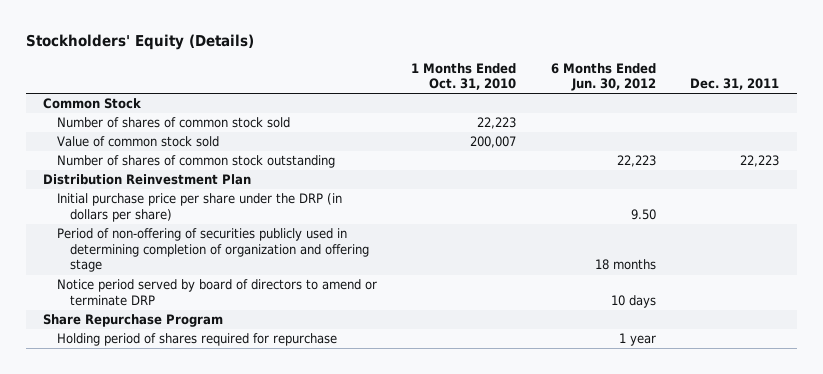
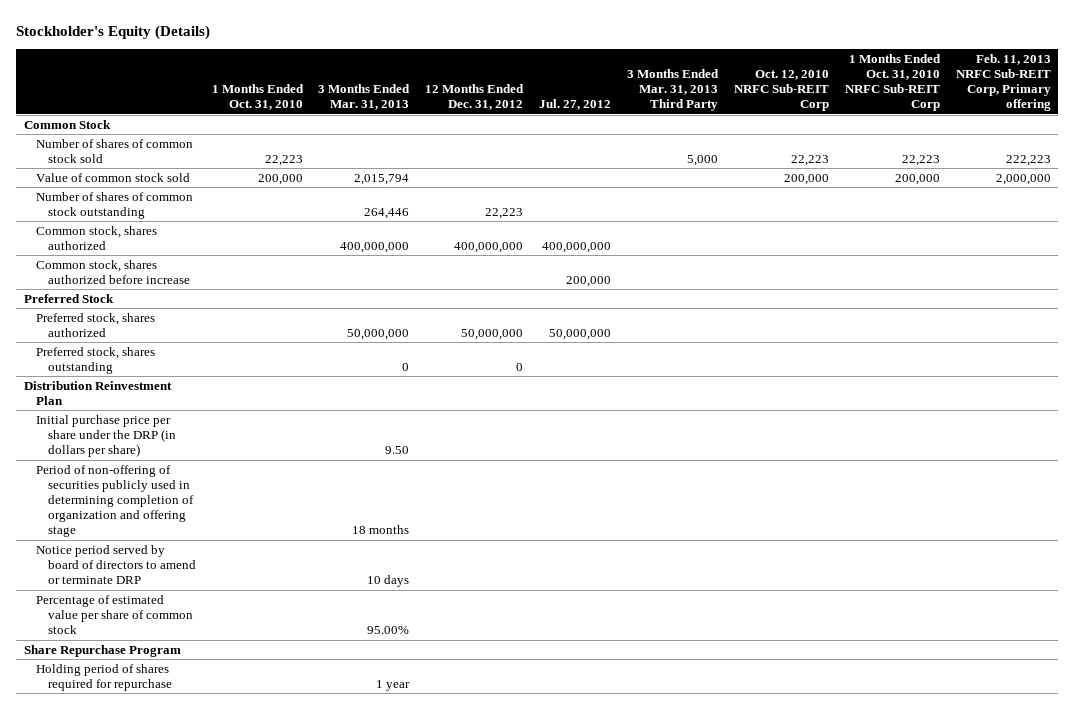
- Stockholders' Equity (Details)
+ Stockholder's Equity (Details)
- | 1 Months Ended Oct. 31, 2010 | 6 Months Ended Jun. 30, 2012 | Dec. 31, 2011
+ | 1 Months Ended Oct. 31, 2010 | 3 Months Ended Mar. 31, 2013 | 12 Months Ended Dec. 31, 2012 | Jul. 27, 2012 | 3 Months Ended Mar. 31, 2013 Third Party | Oct. 12, 2010 NRFC Sub-REIT Corp | 1 Months Ended Oct. 31, 2010 NRFC Sub-REIT Corp | Feb. 11, 2013 NRFC Sub-REIT Corp, Primary offering
- Value of common stock sold | 200,007 | |
+ Value of common stock sold | 200,000 | 2,015,794 | | | | 200,000 | 200,000 | 2,000,000
+ Common stock, shares authorized | | 400,000,000 | 400,000,000 | 400,000,000 | | | |
+ Common stock, shares authorized before increase | | | | 200,000 | | | |
+ Preferred Stock
+ Preferred stock, shares authorized | | 50,000,000 | 50,000,000 | 50,000,000 | | | |
+ Preferred stock, shares outstanding | | 0 | 0 | | | | |
+ Percentage of estimated value per share of common stock | | 95.00% | | | | | |

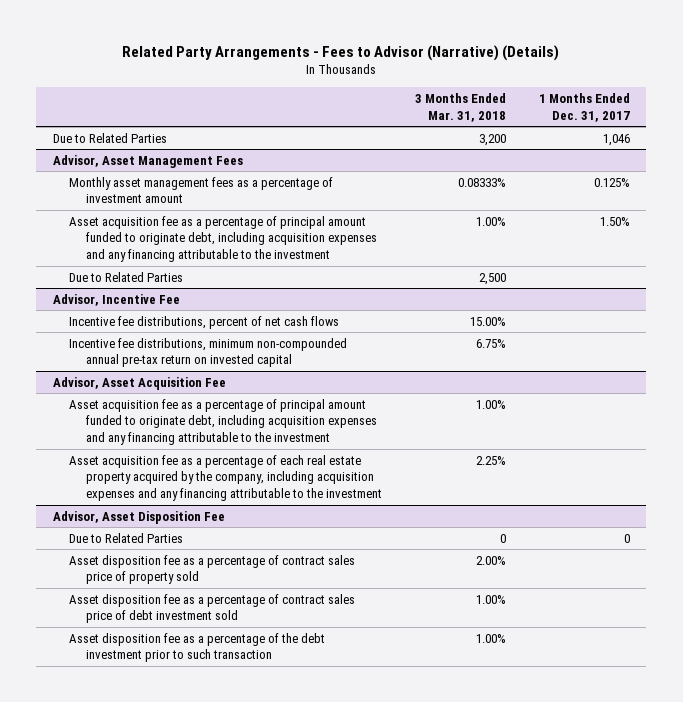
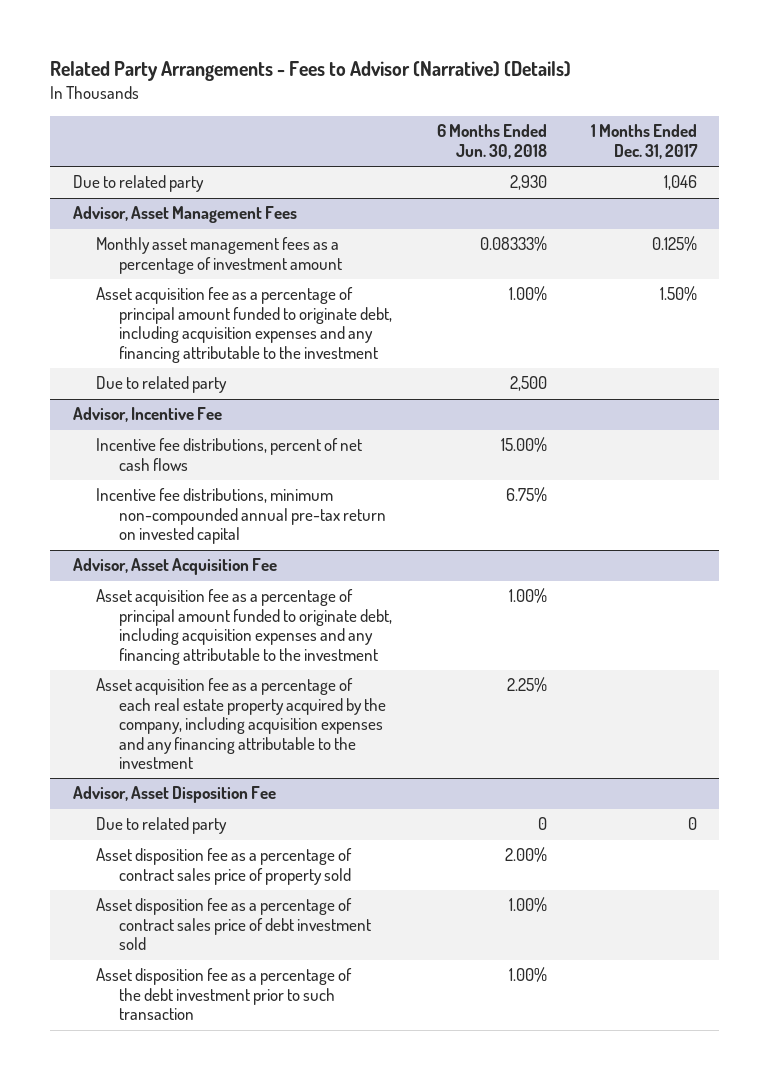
- | 3 Months Ended Mar. 31, 2018 | 1 Months Ended Dec. 31, 2017
+ | 6 Months Ended Jun. 30, 2018 | 1 Months Ended Dec. 31, 2017
- Due to Related Parties | 3,200 | 1,046
+ Due to related party | 2,930 | 1,046
@ Advisor, Asset Management Fees
- Due to Related Parties | 2,500 |
+ Due to related party | 2,500 |
@ Advisor, Asset Disposition Fee
- Due to Related Parties | 0 | 0
+ Due to related party | 0 | 0

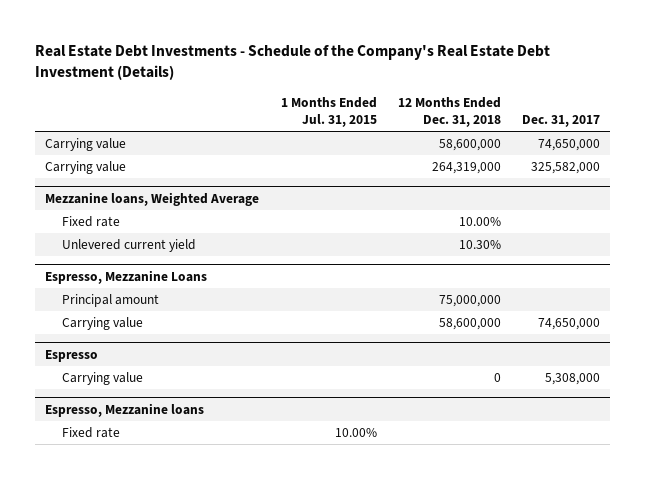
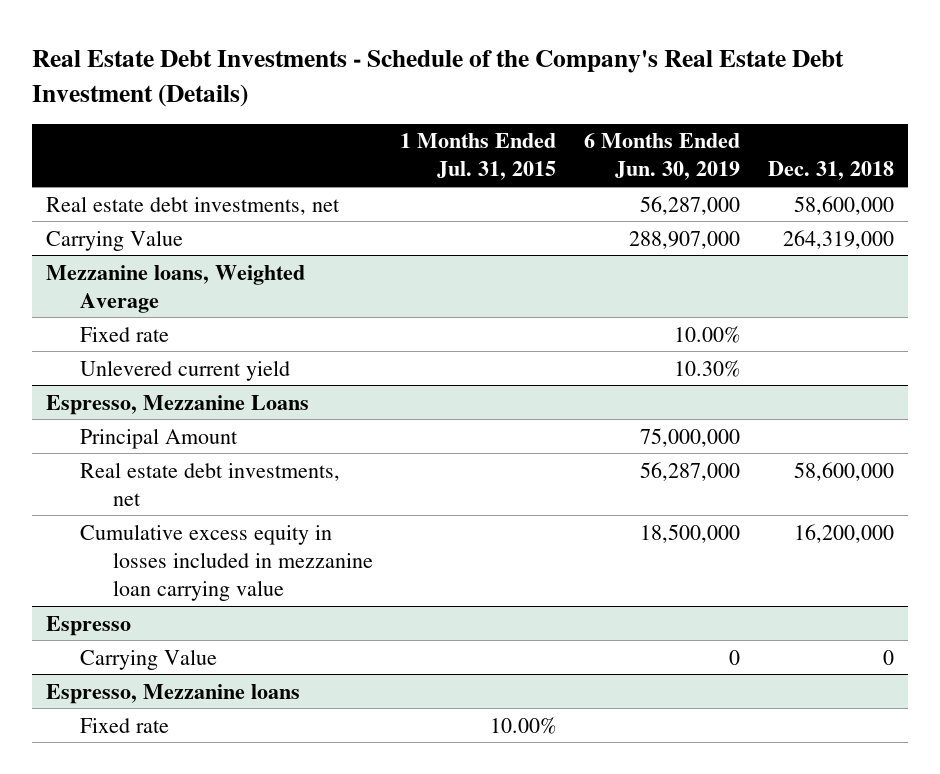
- | 1 Months Ended Jul. 31, 2015 | 12 Months Ended Dec. 31, 2018 | Dec. 31, 2017
+ | 1 Months Ended Jul. 31, 2015 | 6 Months Ended Jun. 30, 2019 | Dec. 31, 2018
- Carrying value | | 58,600,000 | 74,650,000
- Carrying value | | 264,319,000 | 325,582,000
+ Real estate debt investments, net | | 56,287,000 | 58,600,000
+ Carrying Value | | 288,907,000 | 264,319,000
@ Espresso, Mezzanine Loans
- Principal amount | | 75,000,000 |
- Carrying value | | 58,600,000 | 74,650,000
+ Principal Amount | | 75,000,000 |
+ Real estate debt investments, net | | 56,287,000 | 58,600,000
+ Cumulative excess equity in losses included in mezzanine loan carrying value | | 18,500,000 | 16,200,000
@ Espresso
- Carrying value | | 0 | 5,308,000
+ Carrying Value | | 0 | 0

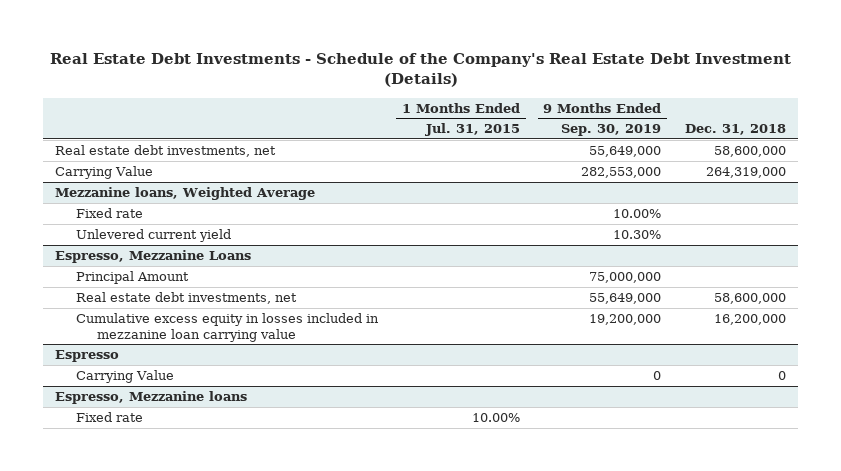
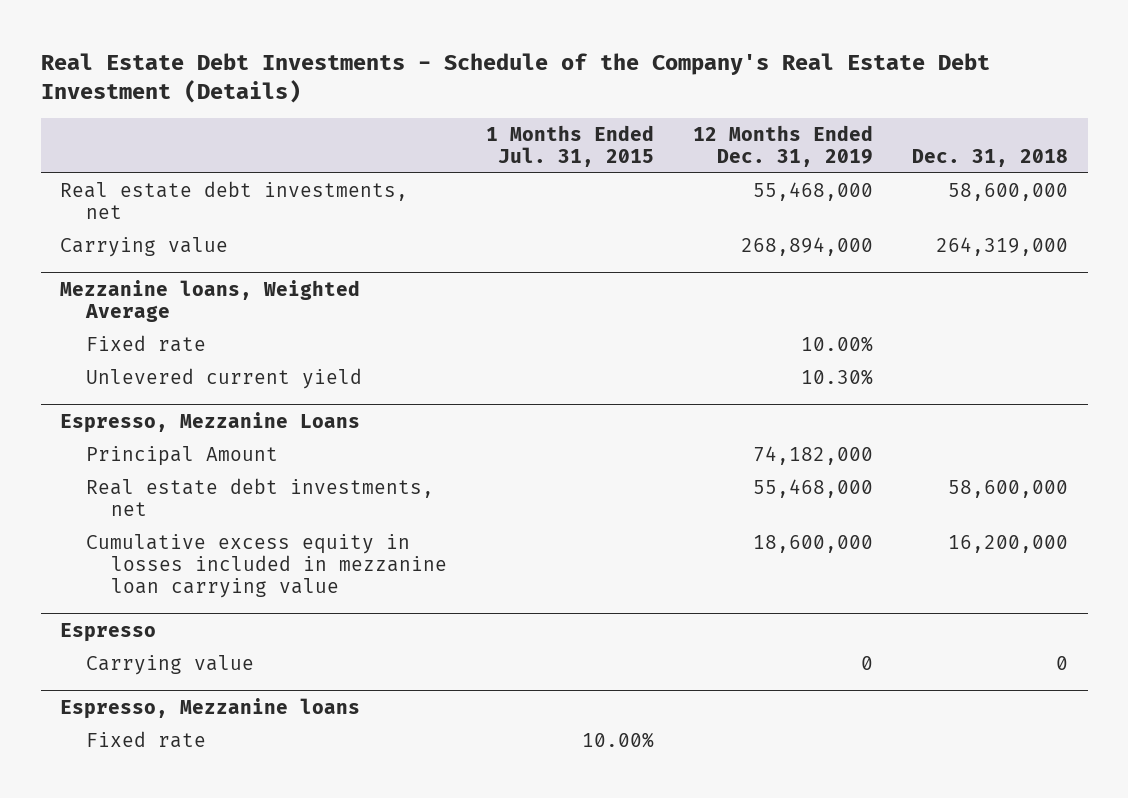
- | 1 Months Ended Jul. 31, 2015 | 9 Months Ended Sep. 30, 2019 | Dec. 31, 2018
+ | 1 Months Ended Jul. 31, 2015 | 12 Months Ended Dec. 31, 2019 | Dec. 31, 2018
- Carrying Value | | 282,553,000 | 264,319,000
+ Carrying value | | 268,894,000 | 264,319,000
@ Espresso
- Carrying Value | | 0 | 0
+ Carrying value | | 0 | 0

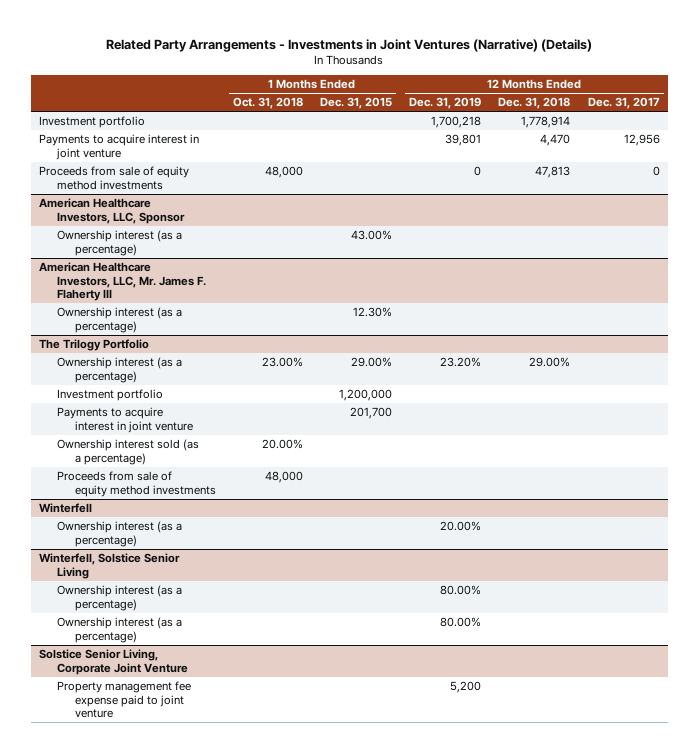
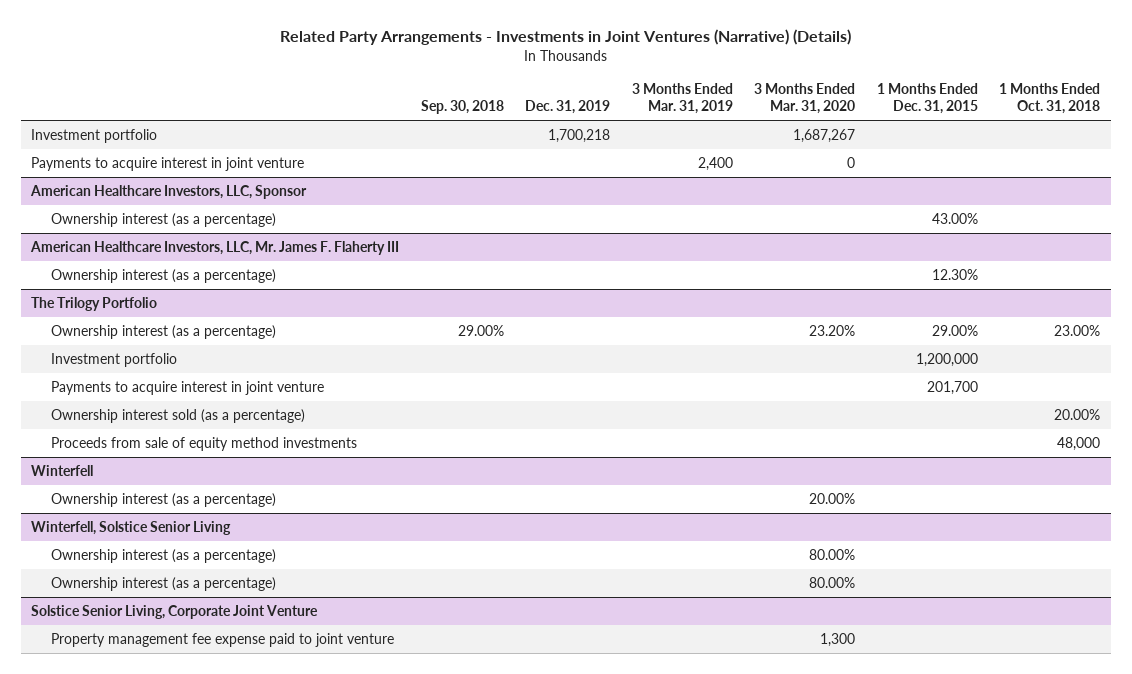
- | 1 Months Ended Oct. 31, 2018 | 1 Months Ended Dec. 31, 2015 | 12 Months Ended Dec. 31, 2019 | 12 Months Ended Dec. 31, 2018 | 12 Months Ended Dec. 31, 2017
+ | Sep. 30, 2018 | Dec. 31, 2019 | 3 Months Ended Mar. 31, 2019 | 3 Months Ended Mar. 31, 2020 | 1 Months Ended Dec. 31, 2015 | 1 Months Ended Oct. 31, 2018
- Proceeds from sale of equity method investments | 48,000 | | 0 | 47,813 | 0

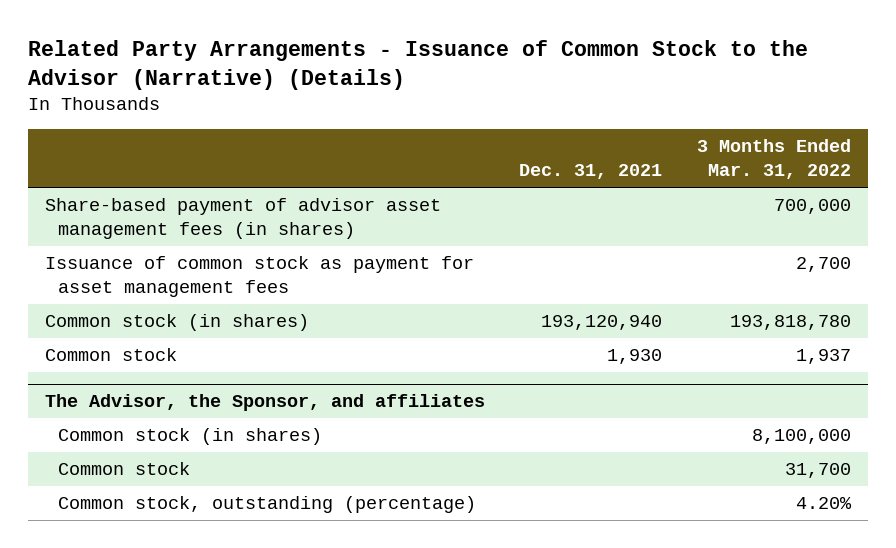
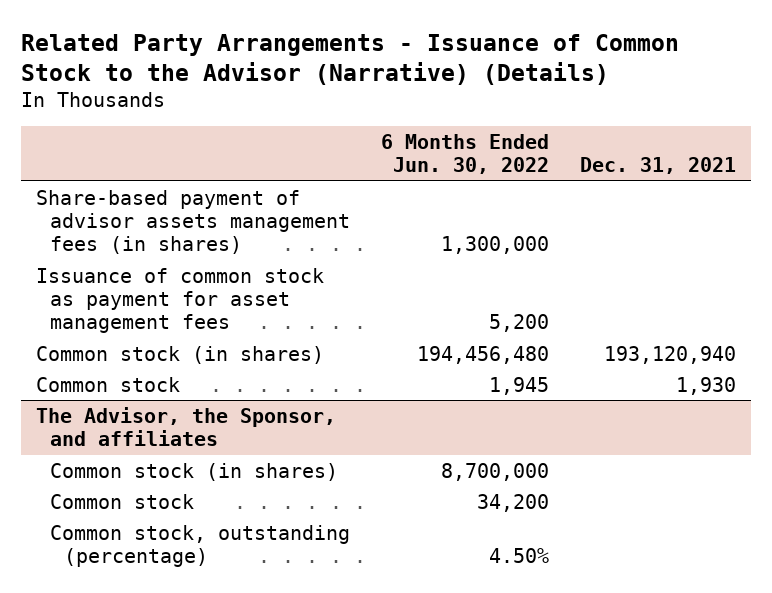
- | Dec. 31, 2021 | 3 Months Ended Mar. 31, 2022
+ | 6 Months Ended Jun. 30, 2022 | Dec. 31, 2021
- Share-based payment of advisor asset management fees (in shares) | | 700,000
+ Share-based payment of advisor assets management fees (in shares) | 1,300,000 |

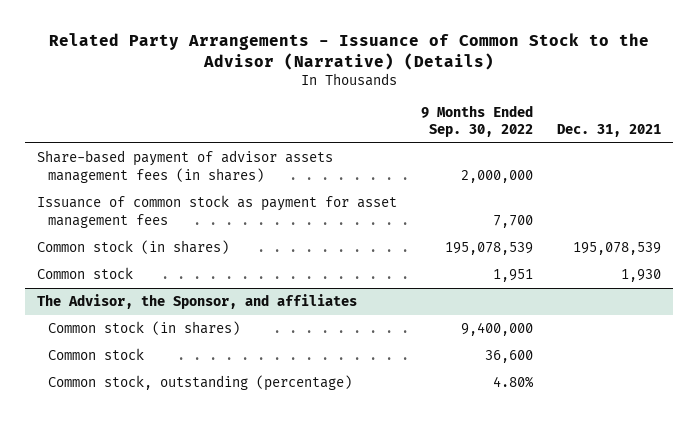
- | 6 Months Ended Jun. 30, 2022 | Dec. 31, 2021
+ | 9 Months Ended Sep. 30, 2022 | Dec. 31, 2021
- Common stock (in shares) | 194,456,480 | 193,120,940
+ Common stock (in shares) | 195,078,539 | 195,078,539

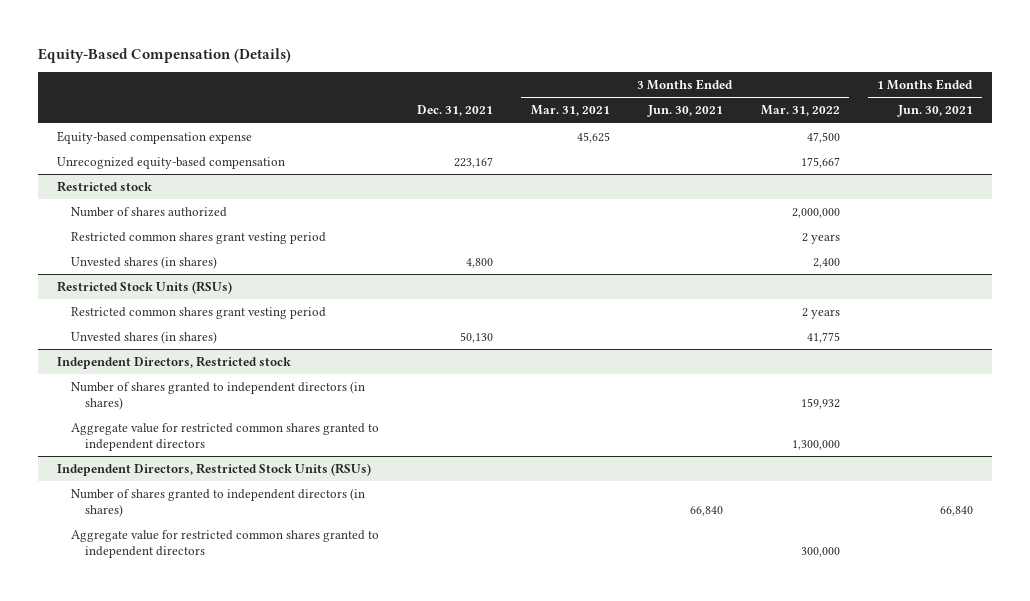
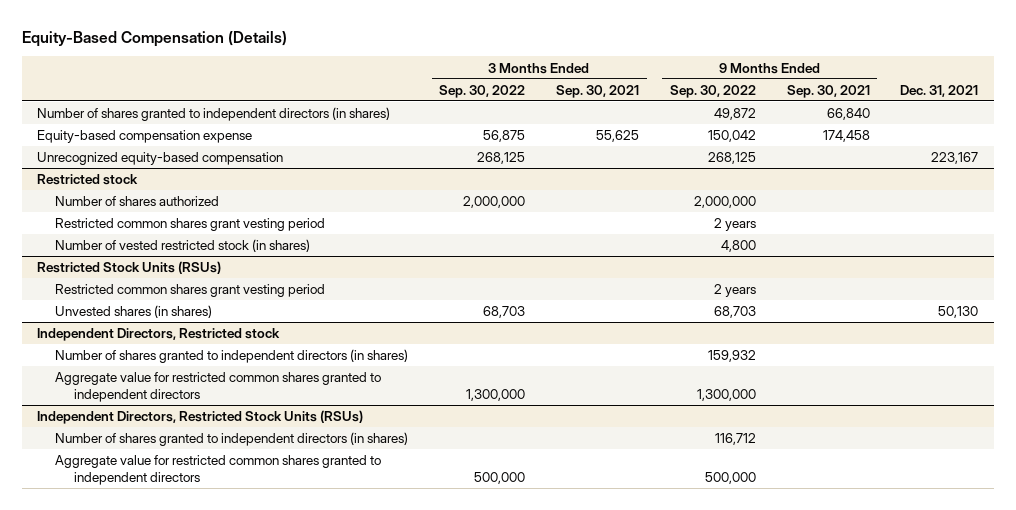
- | Dec. 31, 2021 | 3 Months Ended Mar. 31, 2021 | 3 Months Ended Jun. 30, 2021 | 3 Months Ended Mar. 31, 2022 | 1 Months Ended Jun. 30, 2021
+ | 3 Months Ended Sep. 30, 2022 | 3 Months Ended Sep. 30, 2021 | 9 Months Ended Sep. 30, 2022 | 9 Months Ended Sep. 30, 2021 | Dec. 31, 2021
+ Number of shares granted to independent directors (in shares) | | | 49,872 | 66,840 |
@ Restricted stock
- Unvested shares (in shares) | 4,800 | | | 2,400 |
+ Number of vested restricted stock (in shares) | | | 4,800 | |

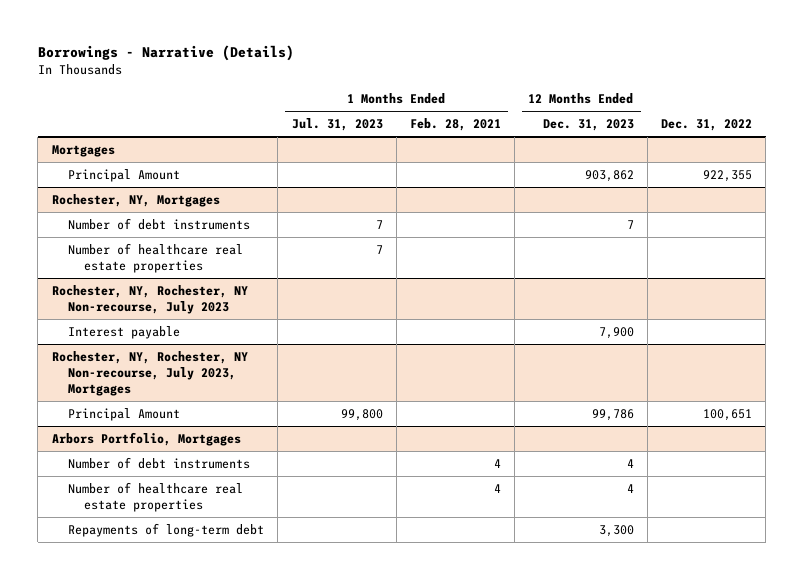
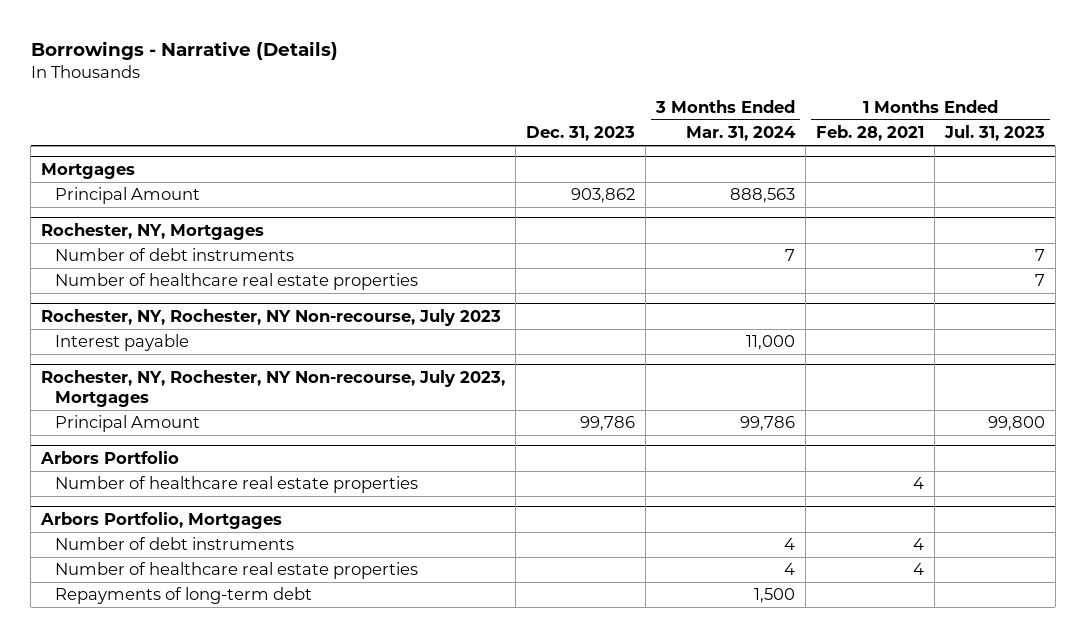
- | 1 Months Ended Jul. 31, 2023 | 1 Months Ended Feb. 28, 2021 | 12 Months Ended Dec. 31, 2023 | Dec. 31, 2022
+ | Dec. 31, 2023 | 3 Months Ended Mar. 31, 2024 | 1 Months Ended Feb. 28, 2021 | 1 Months Ended Jul. 31, 2023
+ Arbors Portfolio
+ Number of healthcare real estate properties | | | 4 |

